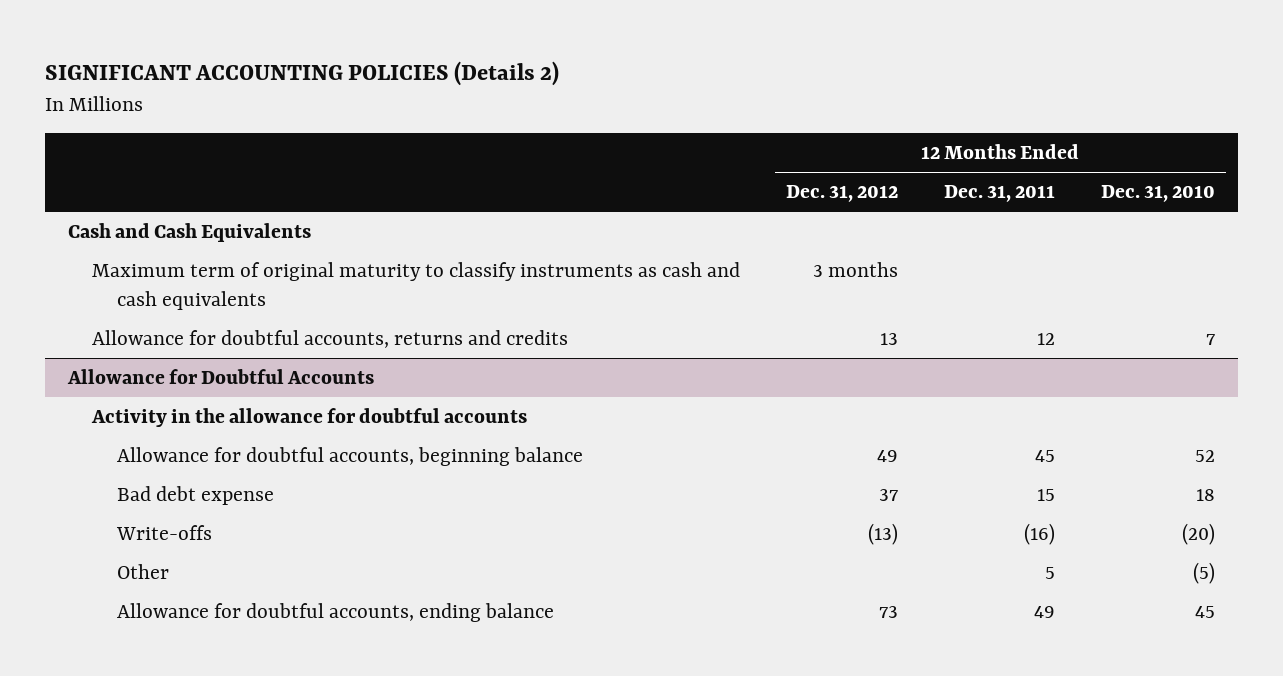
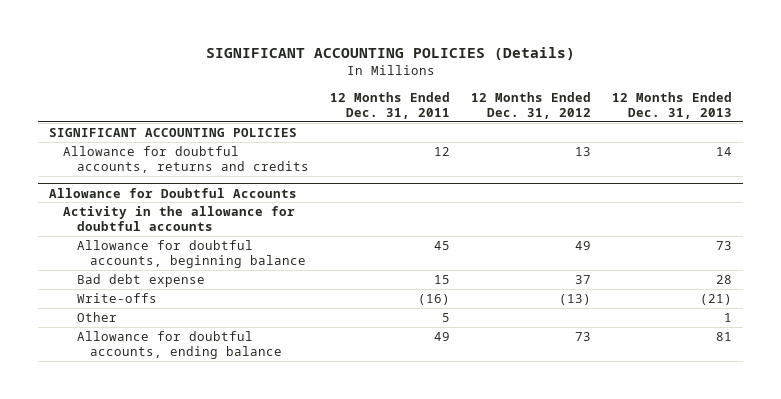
- SIGNIFICANT ACCOUNTING POLICIES (Details 2)
+ SIGNIFICANT ACCOUNTING POLICIES (Details)
- | 12 Months Ended Dec. 31, 2012 | 12 Months Ended Dec. 31, 2011 | 12 Months Ended Dec. 31, 2010
+ | 12 Months Ended Dec. 31, 2011 | 12 Months Ended Dec. 31, 2012 | 12 Months Ended Dec. 31, 2013
- Cash and Cash Equivalents
- Maximum term of original maturity to classify instruments as cash and cash equivalents | 3 months | |
+ SIGNIFICANT ACCOUNTING POLICIES

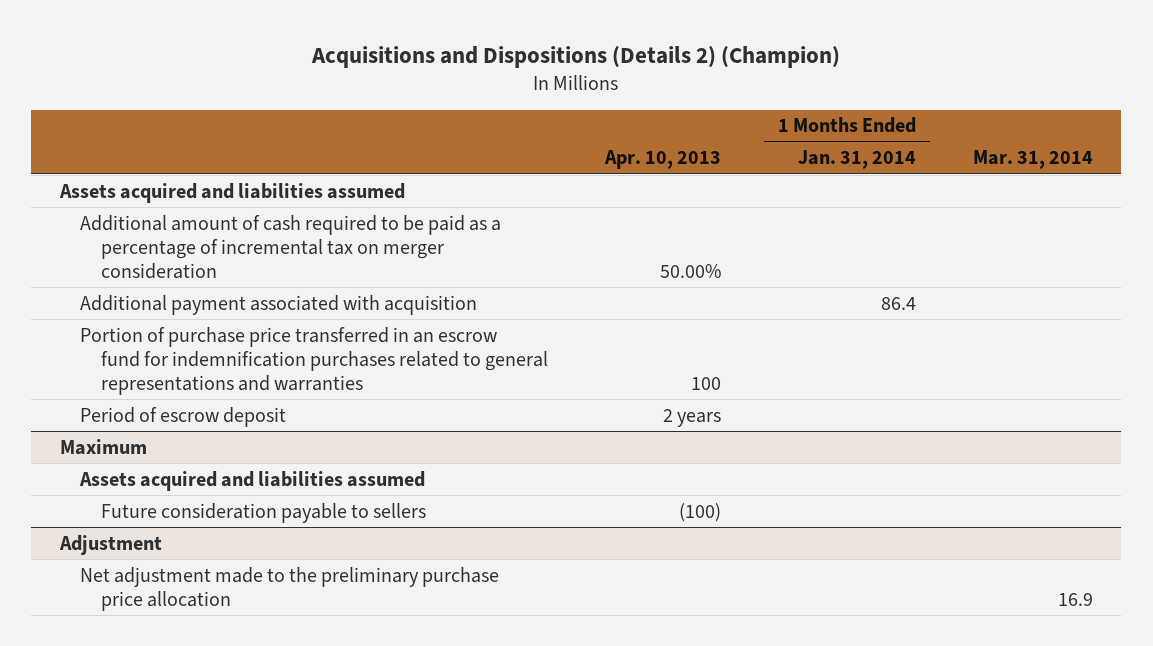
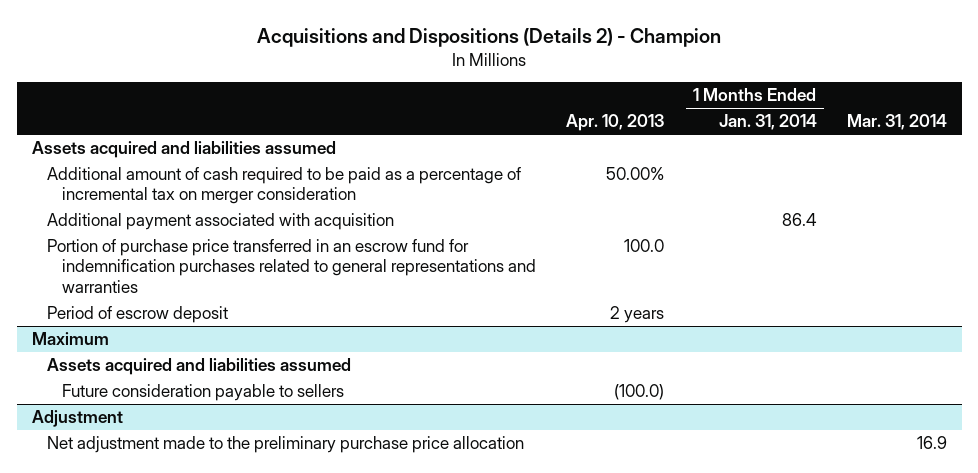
- Acquisitions and Dispositions (Details 2) (Champion)
+ Acquisitions and Dispositions (Details 2) - Champion
- Portion of purchase price transferred in an escrow fund for indemnification purchases related to general representations and warranties | 100 | |
+ Portion of purchase price transferred in an escrow fund for indemnification purchases related to general representations and warranties | 100.0 | |
@ Maximum
- Future consideration payable to sellers | (100) | |
+ Future consideration payable to sellers | (100.0) | |

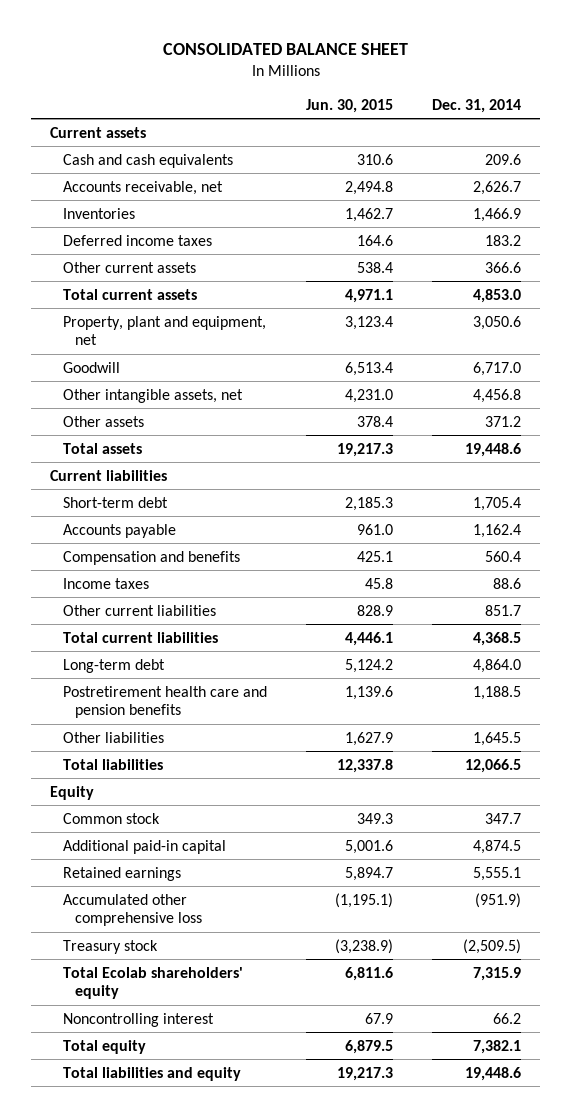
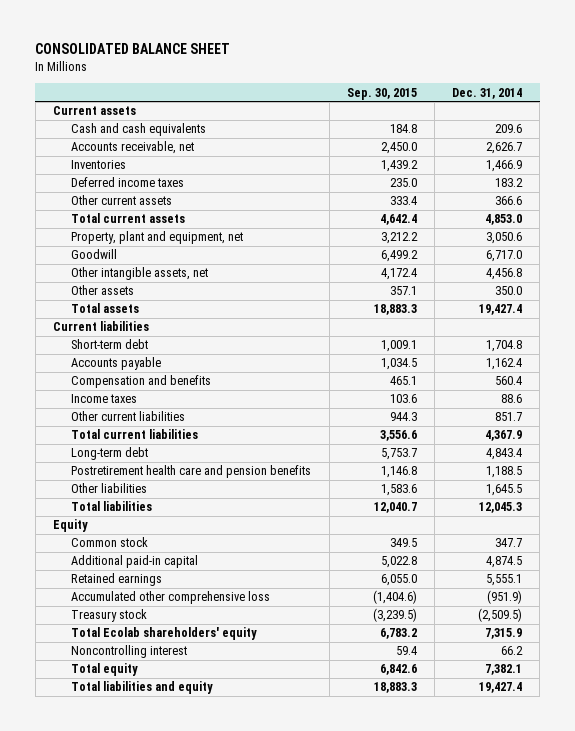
- | Jun. 30, 2015 | Dec. 31, 2014
+ | Sep. 30, 2015 | Dec. 31, 2014
- Other assets | 378.4 | 371.2
- Total assets | 19,217.3 | 19,448.6
+ Other assets | 357.1 | 350.0
+ Total assets | 18,883.3 | 19,427.4
- Short-term debt | 2,185.3 | 1,705.4
+ Short-term debt | 1,009.1 | 1,704.8
- Total current liabilities | 4,446.1 | 4,368.5
- Long-term debt | 5,124.2 | 4,864.0
+ Total current liabilities | 3,556.6 | 4,367.9
+ Long-term debt | 5,753.7 | 4,843.4
- Total liabilities | 12,337.8 | 12,066.5
+ Total liabilities | 12,040.7 | 12,045.3
- Total liabilities and equity | 19,217.3 | 19,448.6
+ Total liabilities and equity | 18,883.3 | 19,427.4

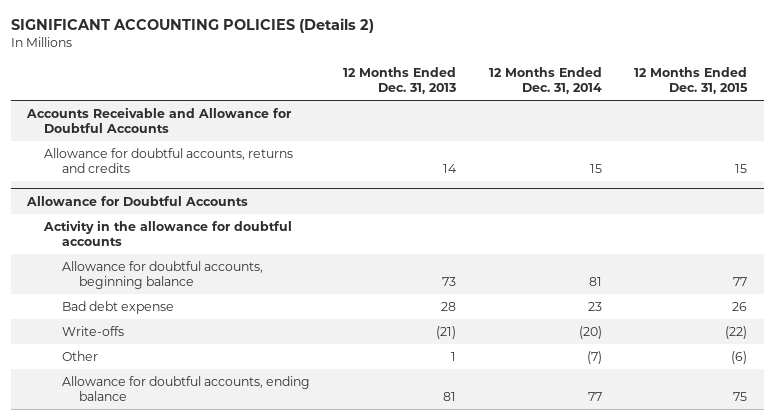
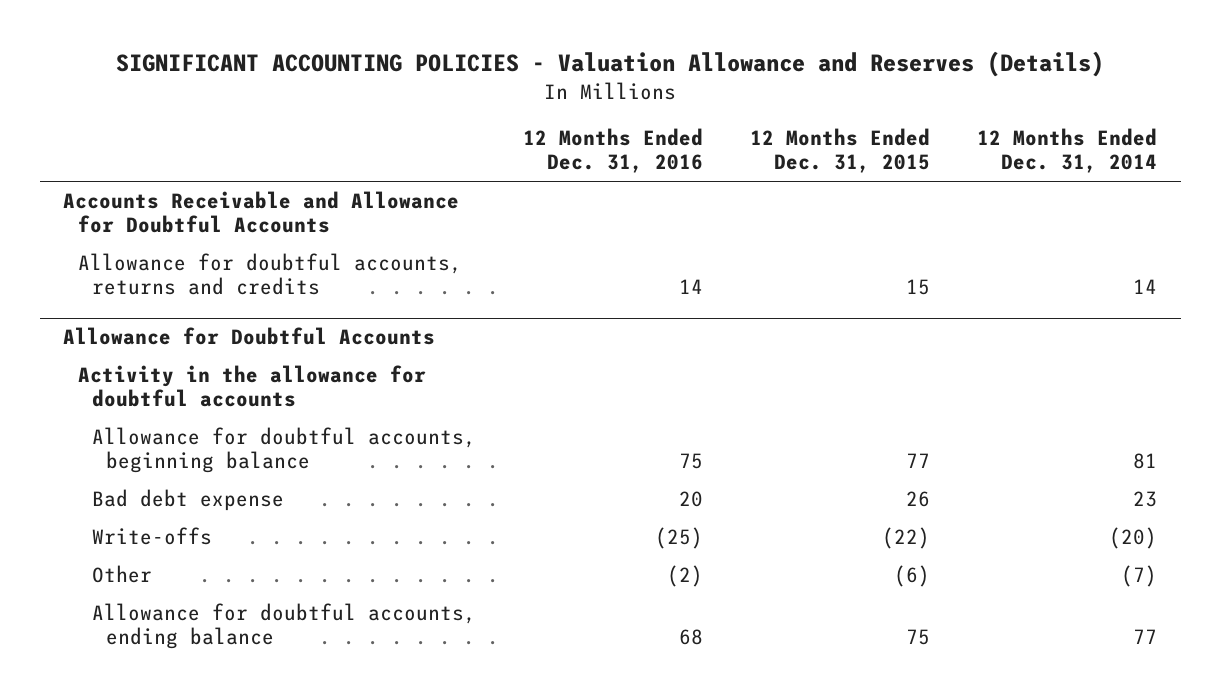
- SIGNIFICANT ACCOUNTING POLICIES (Details 2)
+ SIGNIFICANT ACCOUNTING POLICIES - Valuation Allowance and Reserves (Details)
- | 12 Months Ended Dec. 31, 2013 | 12 Months Ended Dec. 31, 2014 | 12 Months Ended Dec. 31, 2015
+ | 12 Months Ended Dec. 31, 2016 | 12 Months Ended Dec. 31, 2015 | 12 Months Ended Dec. 31, 2014
- Allowance for doubtful accounts, returns and credits | 14 | 15 | 15
+ Allowance for doubtful accounts, returns and credits | 14 | 15 | 14

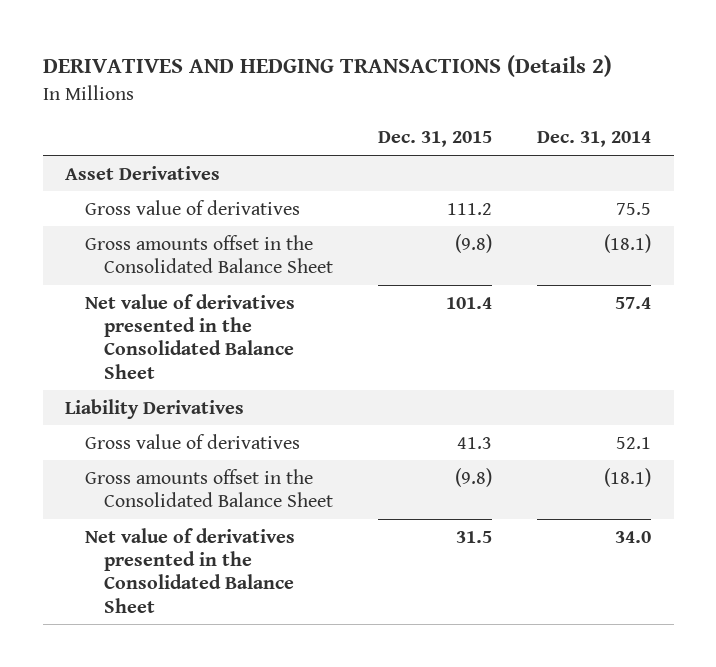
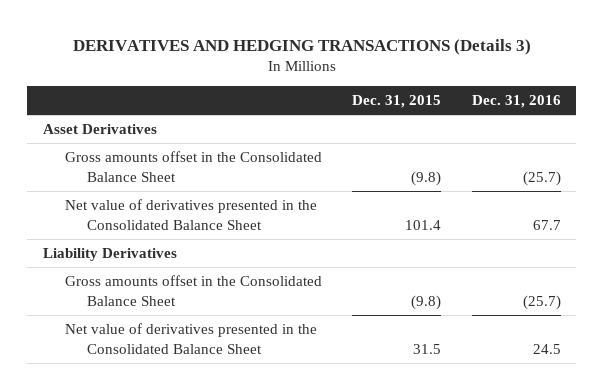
- DERIVATIVES AND HEDGING TRANSACTIONS (Details 2)
+ DERIVATIVES AND HEDGING TRANSACTIONS (Details 3)
- | Dec. 31, 2015 | Dec. 31, 2014
+ | Dec. 31, 2015 | Dec. 31, 2016
- Gross value of derivatives | 111.2 | 75.5
- Gross value of derivatives | 41.3 | 52.1

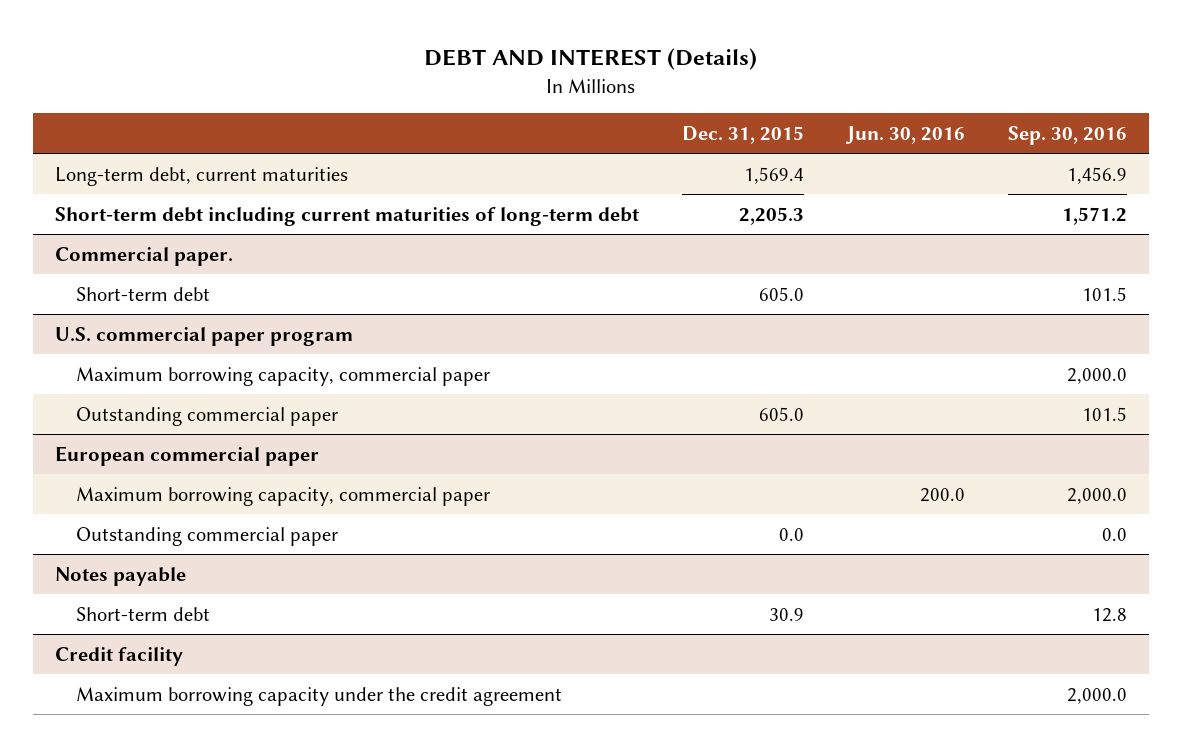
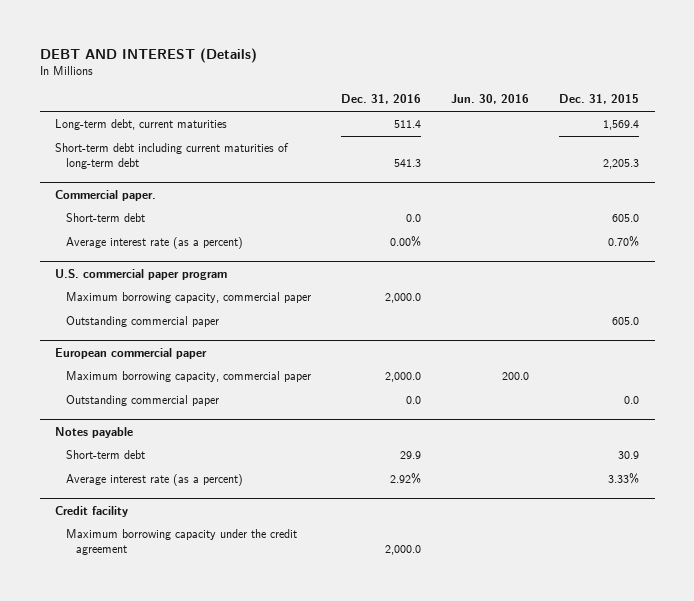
- | Dec. 31, 2015 | Jun. 30, 2016 | Sep. 30, 2016
+ | Dec. 31, 2016 | Jun. 30, 2016 | Dec. 31, 2015
@ Commercial paper.
+ Average interest rate (as a percent) | 0.00% | | 0.70%
@ Notes payable
+ Average interest rate (as a percent) | 2.92% | | 3.33%

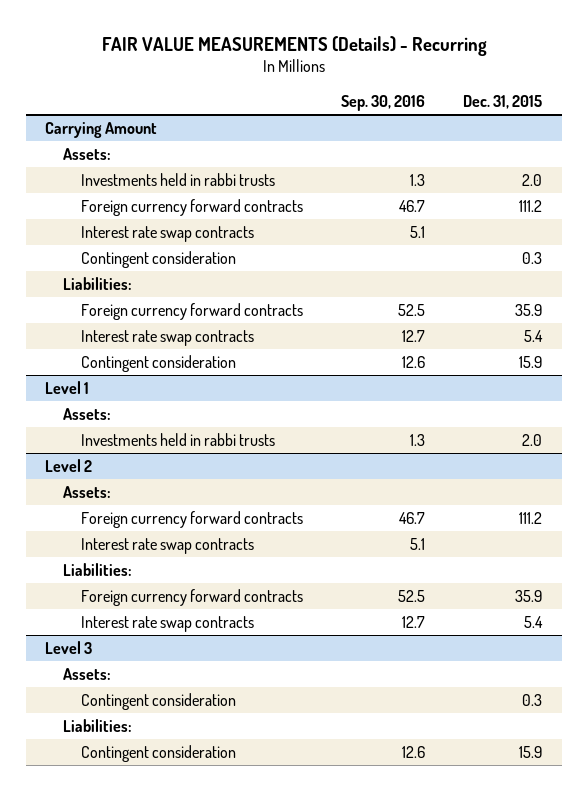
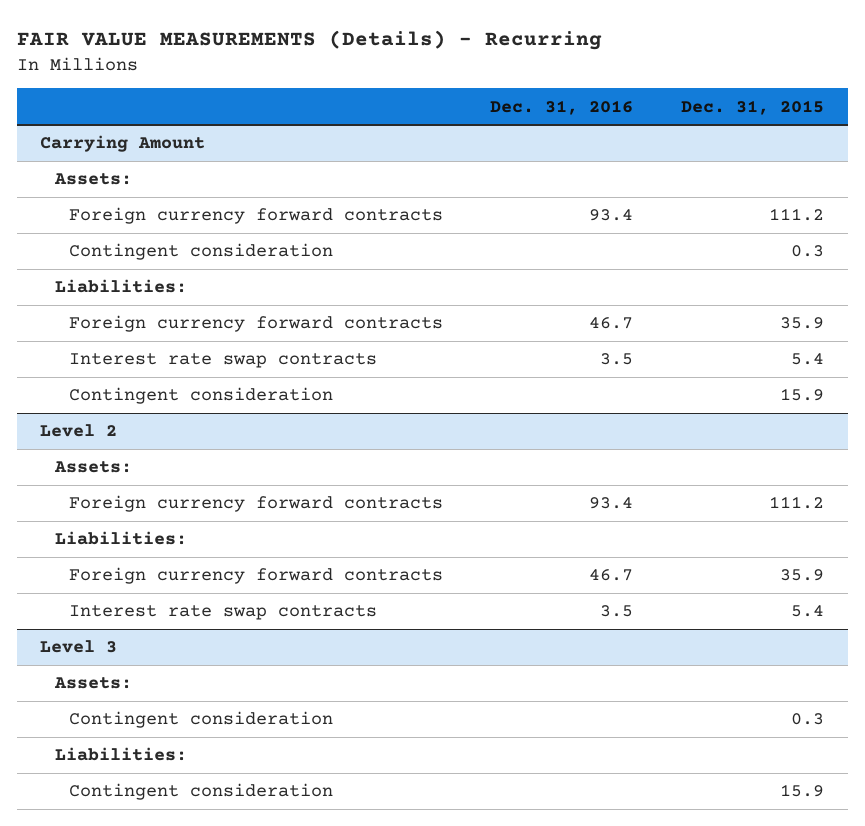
- | Sep. 30, 2016 | Dec. 31, 2015
+ | Dec. 31, 2016 | Dec. 31, 2015
@ Carrying Amount
- Investments held in rabbi trusts | 1.3 | 2.0
- Interest rate swap contracts | 5.1 |
- Level 1
- Assets:
- Investments held in rabbi trusts | 1.3 | 2.0
@ Level 2
- Interest rate swap contracts | 5.1 |

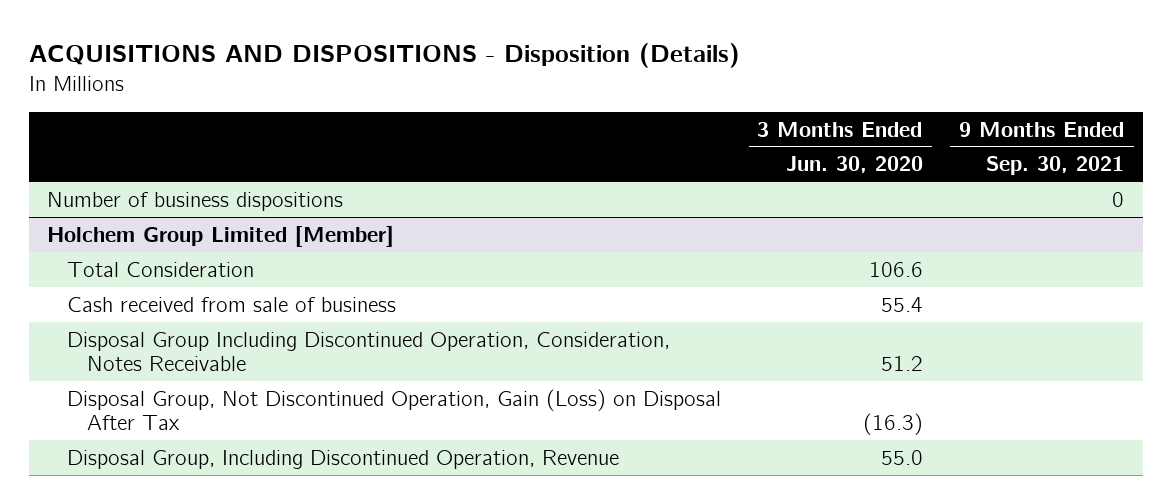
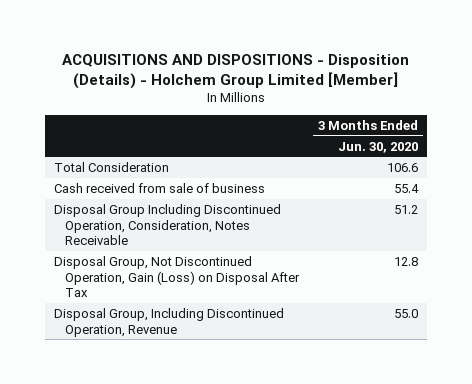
- ACQUISITIONS AND DISPOSITIONS - Disposition (Details)
+ ACQUISITIONS AND DISPOSITIONS - Disposition (Details) - Holchem Group Limited [Member]
- | 3 Months Ended Jun. 30, 2020 | 9 Months Ended Sep. 30, 2021
+ | 3 Months Ended Jun. 30, 2020
- Number of business dispositions | | 0
- Holchem Group Limited [Member]
- Disposal Group, Not Discontinued Operation, Gain (Loss) on Disposal After Tax | (16.3) |
+ Disposal Group, Not Discontinued Operation, Gain (Loss) on Disposal After Tax | 12.8

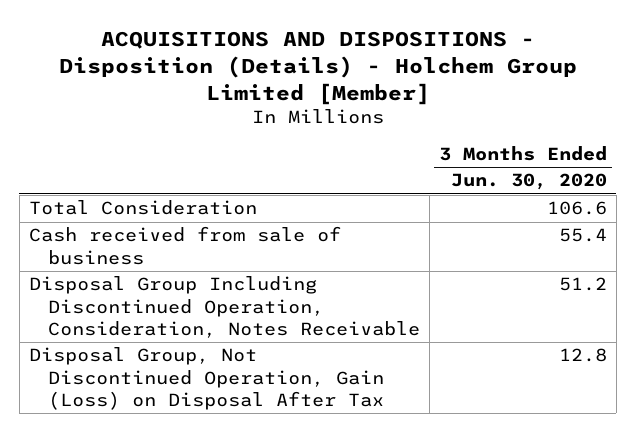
- Disposal Group, Including Discontinued Operation, Revenue | 55.0

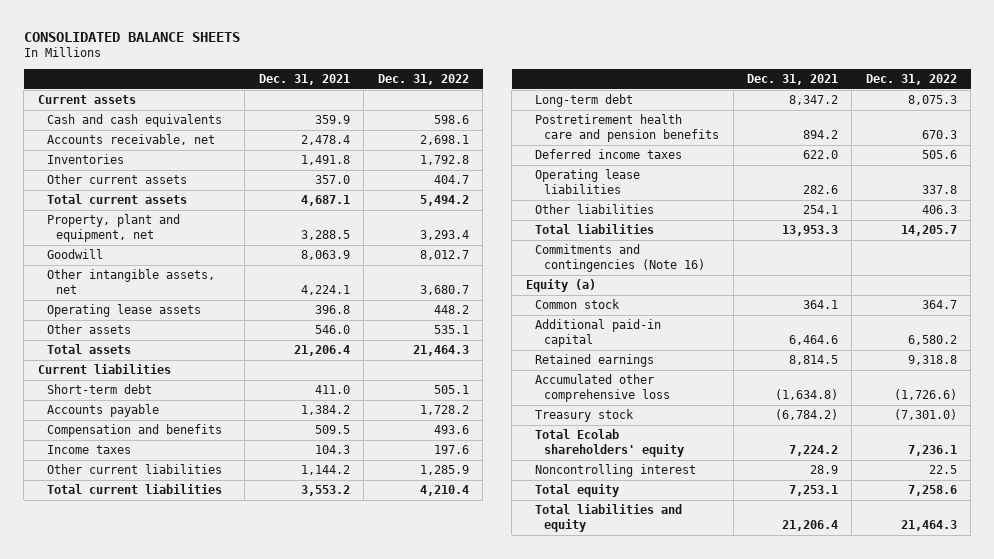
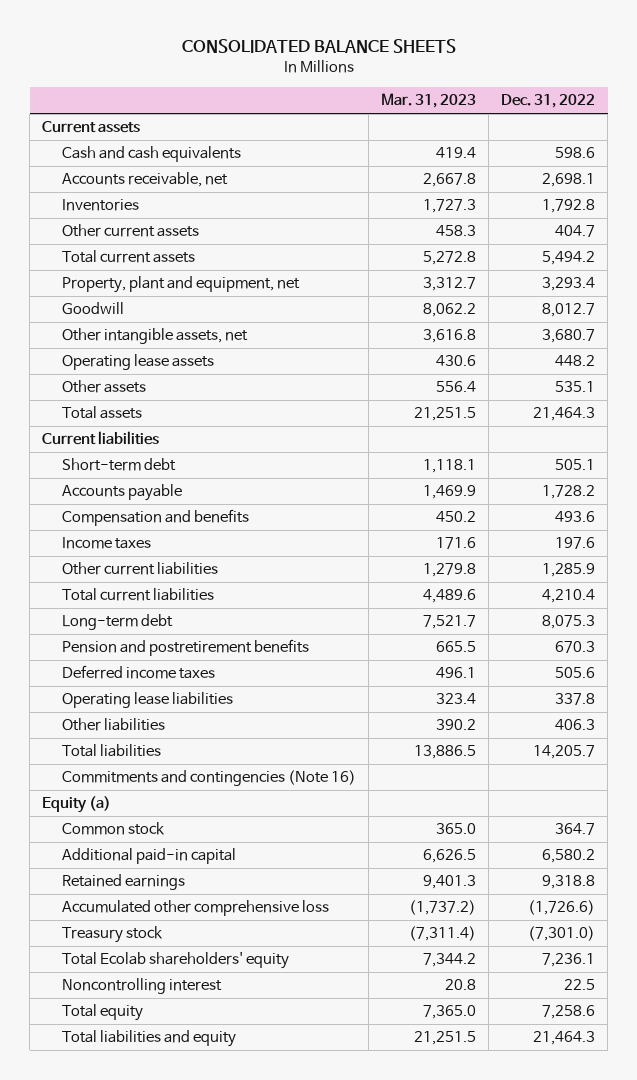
- | Dec. 31, 2021 | Dec. 31, 2022
+ | Mar. 31, 2023 | Dec. 31, 2022
- Postretirement health care and pension benefits | 894.2 | 670.3
+ Pension and postretirement benefits | 665.5 | 670.3

